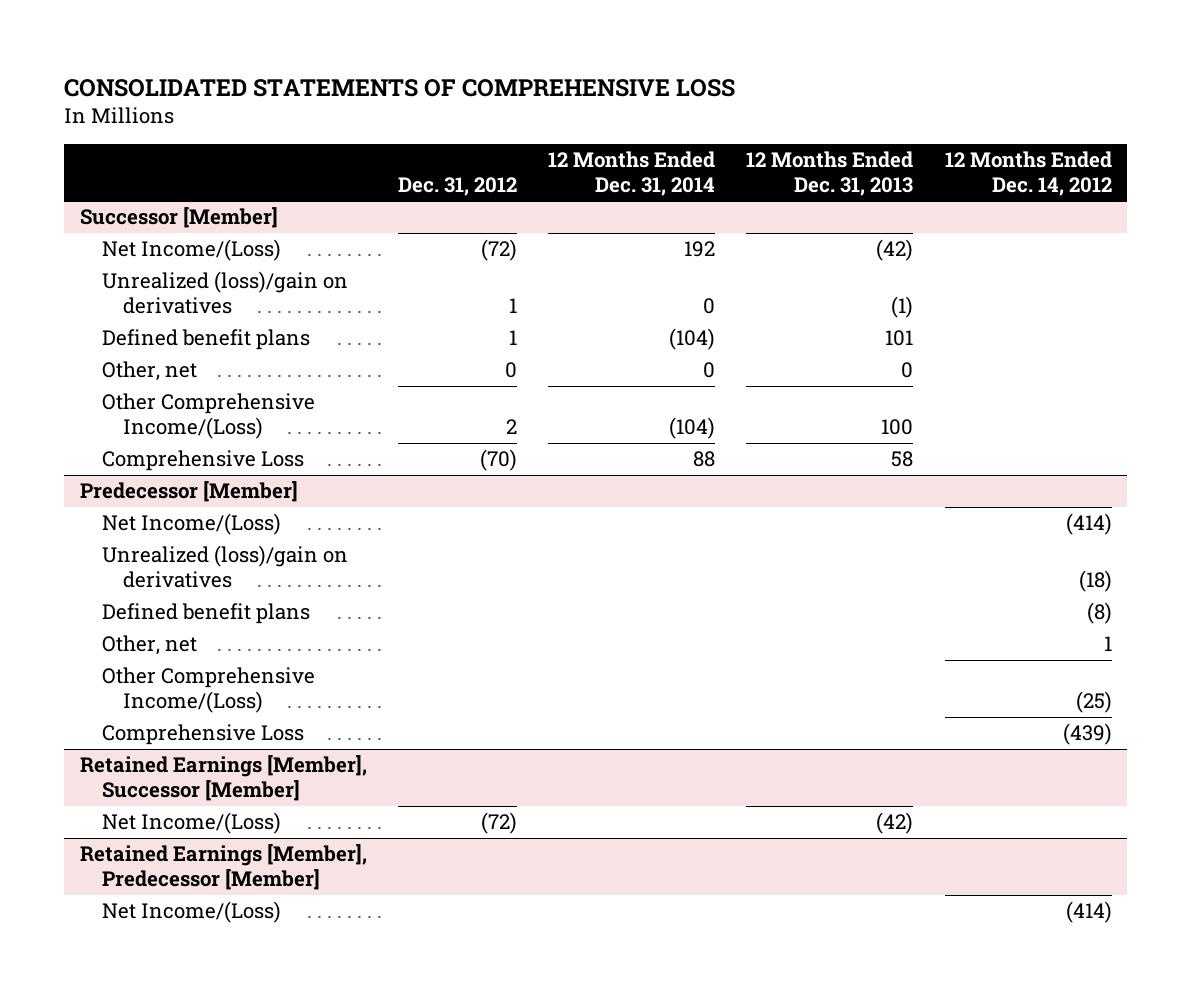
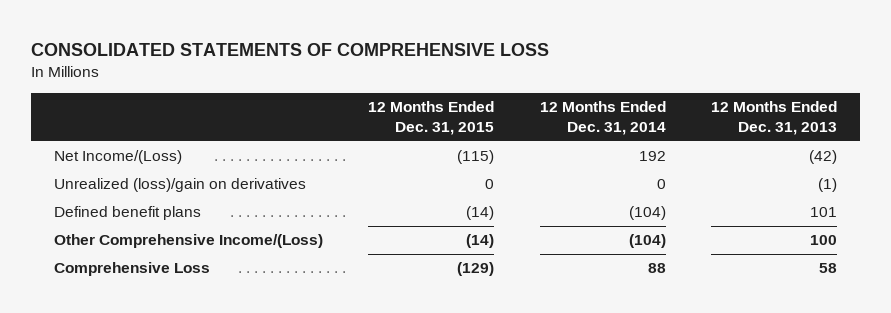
- | Dec. 31, 2012 | 12 Months Ended Dec. 31, 2014 | 12 Months Ended Dec. 31, 2013 | 12 Months Ended Dec. 14, 2012
+ | 12 Months Ended Dec. 31, 2015 | 12 Months Ended Dec. 31, 2014 | 12 Months Ended Dec. 31, 2013
- Successor [Member]
- Other, net | 0 | 0 | 0 |
- Predecessor [Member]
- Net Income/(Loss) | | | | (414)
- Unrealized (loss)/gain on derivatives | | | | (18)
- Defined benefit plans | | | | (8)
- Other, net | | | | 1
- Other Comprehensive Income/(Loss) | | | | (25)
- Comprehensive Loss | | | | (439)
- Retained Earnings [Member], Successor [Member]
- Net Income/(Loss) | (72) | | (42) |
- Retained Earnings [Member], Predecessor [Member]
- Net Income/(Loss) | | | | (414)

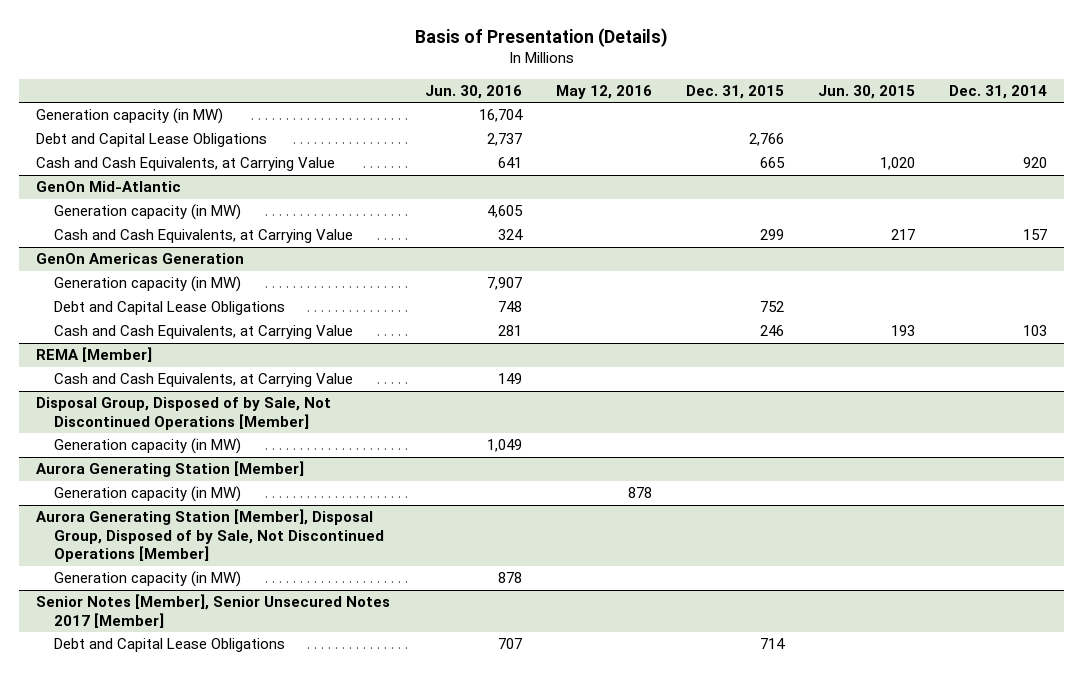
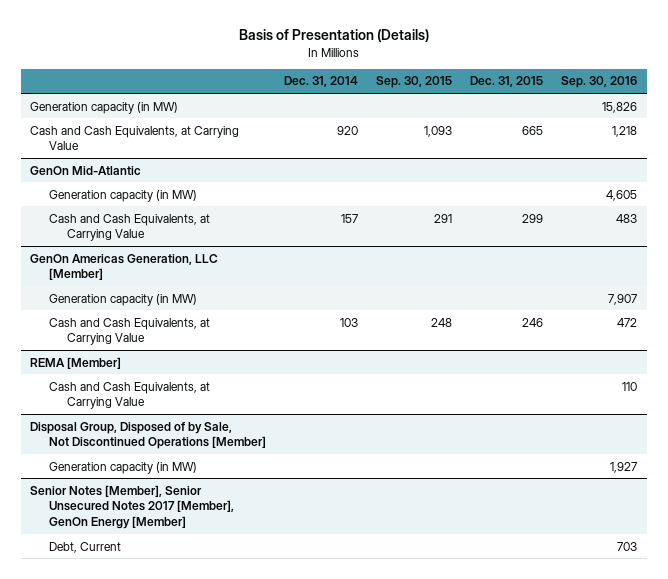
- | Jun. 30, 2016 | May 12, 2016 | Dec. 31, 2015 | Jun. 30, 2015 | Dec. 31, 2014
+ | Dec. 31, 2014 | Sep. 30, 2015 | Dec. 31, 2015 | Sep. 30, 2016
- Debt and Capital Lease Obligations | 2,737 | | 2,766 | |
- GenOn Americas Generation
+ GenOn Americas Generation, LLC [Member]
- Debt and Capital Lease Obligations | 748 | | 752 | |
- Aurora Generating Station [Member]
- Generation capacity (in MW) | | 878 | | |
- Aurora Generating Station [Member], Disposal Group, Disposed of by Sale, Not Discontinued Operations [Member]
- Generation capacity (in MW) | 878 | | | |
- Senior Notes [Member], Senior Unsecured Notes 2017 [Member]
- Debt and Capital Lease Obligations | 707 | | 714 | |
+ Senior Notes [Member], Senior Unsecured Notes 2017 [Member], GenOn Energy [Member]
+ Debt, Current | | | | 703

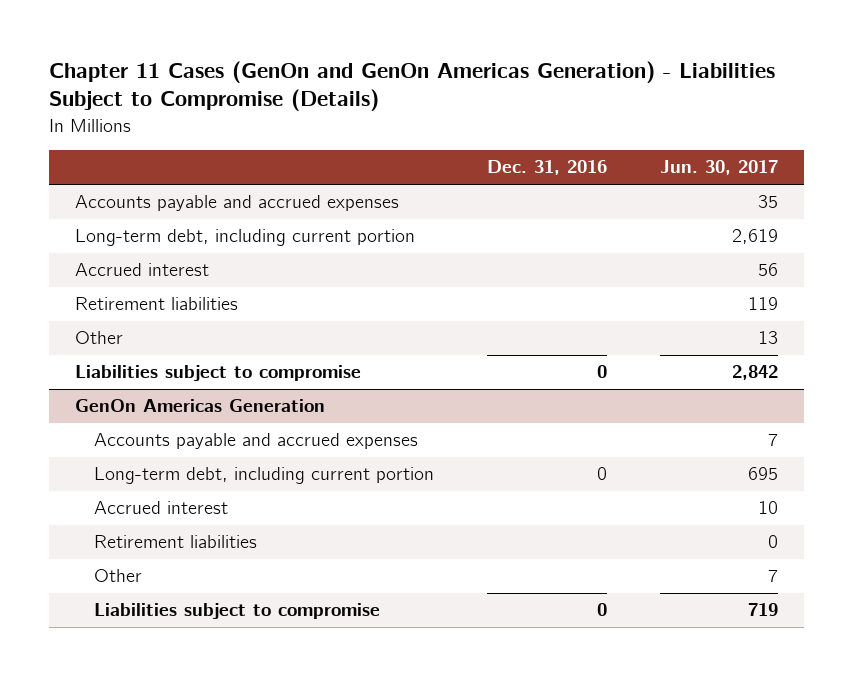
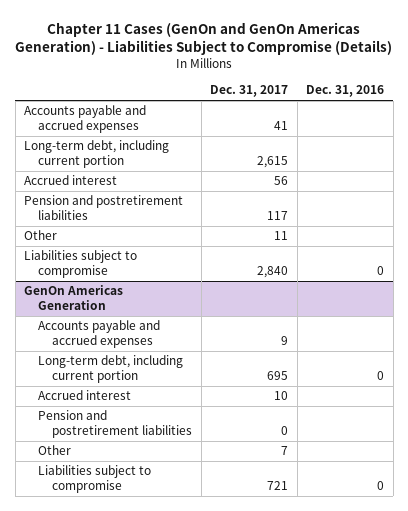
- | Dec. 31, 2016 | Jun. 30, 2017
+ | Dec. 31, 2017 | Dec. 31, 2016
- Retirement liabilities | | 119
+ Pension and postretirement liabilities | 117 |
@ GenOn Americas Generation
- Retirement liabilities | | 0
+ Pension and postretirement liabilities | 0 |

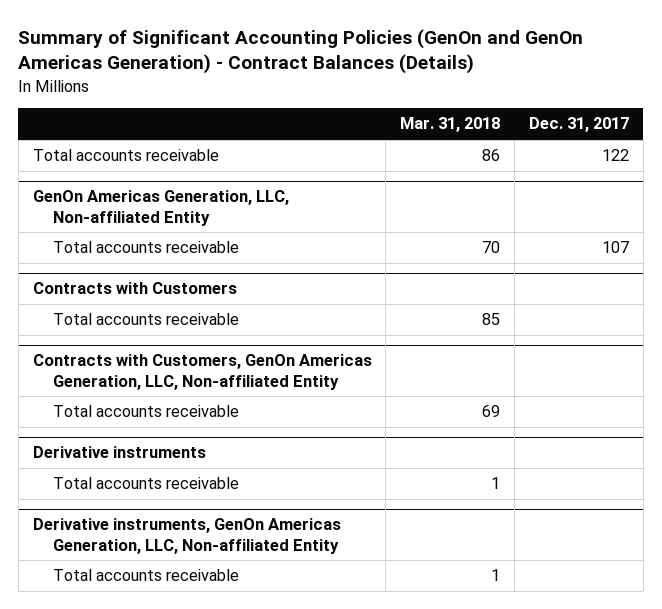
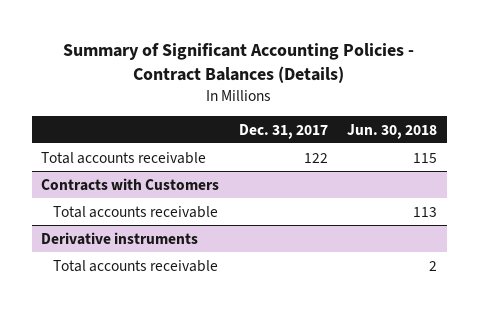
- Summary of Significant Accounting Policies (GenOn and GenOn Americas Generation) - Contract Balances (Details)
+ Summary of Significant Accounting Policies - Contract Balances (Details)
- | Mar. 31, 2018 | Dec. 31, 2017
+ | Dec. 31, 2017 | Jun. 30, 2018
- GenOn Americas Generation, LLC, Non-affiliated Entity
- Total accounts receivable | 70 | 107
- Contracts with Customers, GenOn Americas Generation, LLC, Non-affiliated Entity
- Total accounts receivable | 69 |
- Derivative instruments, GenOn Americas Generation, LLC, Non-affiliated Entity
- Total accounts receivable | 1 |

